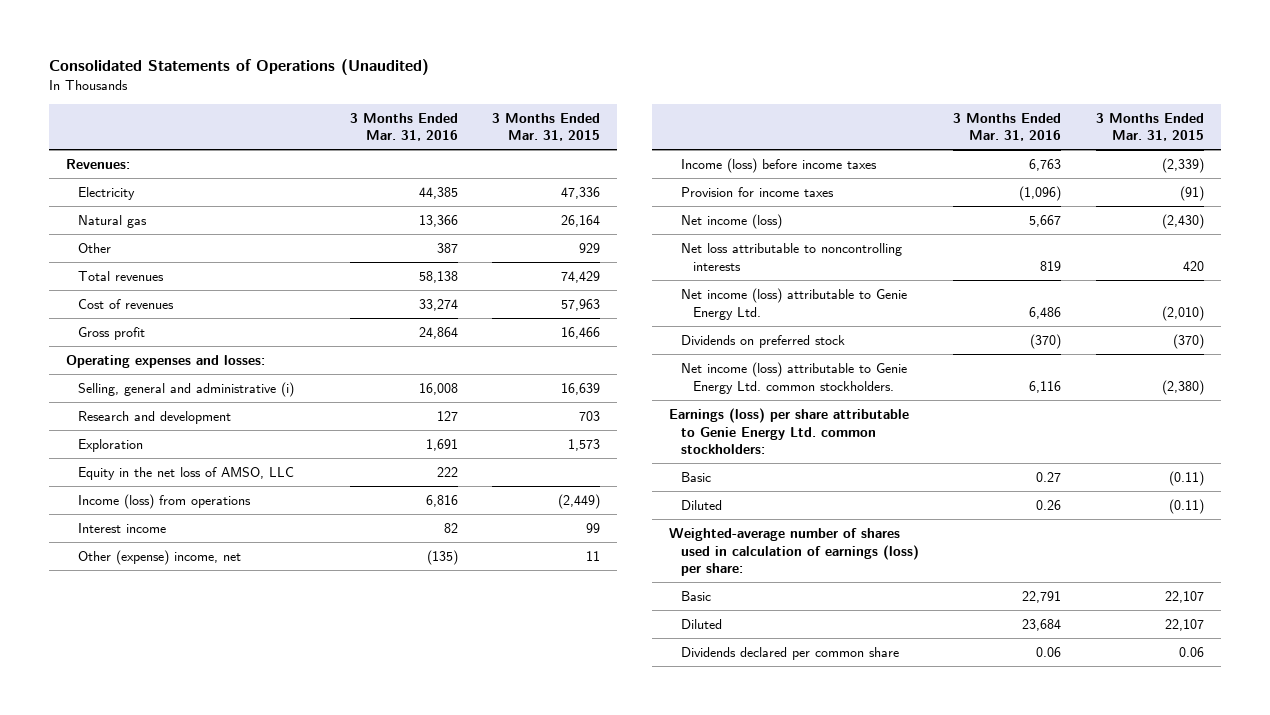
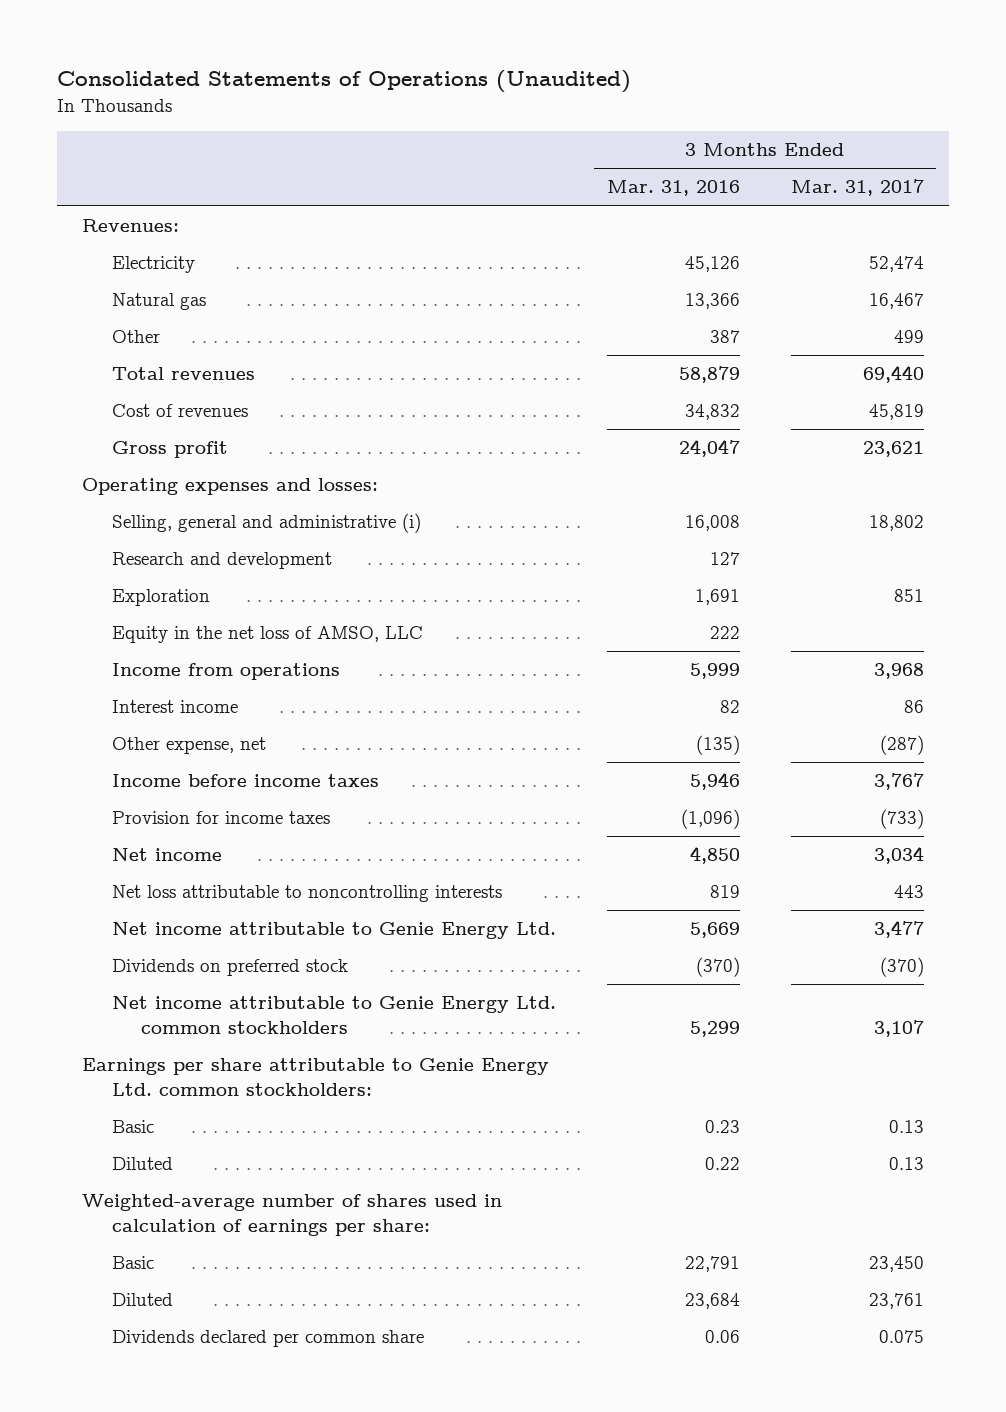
- | 3 Months Ended Mar. 31, 2016 | 3 Months Ended Mar. 31, 2015
+ | 3 Months Ended Mar. 31, 2016 | 3 Months Ended Mar. 31, 2017
- Electricity | 44,385 | 47,336
+ Electricity | 45,126 | 52,474
- Total revenues | 58,138 | 74,429
- Cost of revenues | 33,274 | 57,963
- Gross profit | 24,864 | 16,466
+ Total revenues | 58,879 | 69,440
+ Cost of revenues | 34,832 | 45,819
+ Gross profit | 24,047 | 23,621
- Income (loss) from operations | 6,816 | (2,449)
+ Income from operations | 5,999 | 3,968
- Other (expense) income, net | (135) | 11
- Income (loss) before income taxes | 6,763 | (2,339)
+ Other expense, net | (135) | (287)
+ Income before income taxes | 5,946 | 3,767
- Net income (loss) | 5,667 | (2,430)
+ Net income | 4,850 | 3,034
- Net income (loss) attributable to Genie Energy Ltd. | 6,486 | (2,010)
+ Net income attributable to Genie Energy Ltd. | 5,669 | 3,477
- Net income (loss) attributable to Genie Energy Ltd. common stockholders. | 6,116 | (2,380)
- Earnings (loss) per share attributable to Genie Energy Ltd. common stockholders:
- Basic | 0.27 | (0.11)
- Diluted | 0.26 | (0.11)
- Weighted-average number of shares used in calculation of earnings (loss) per share:
+ Net income attributable to Genie Energy Ltd. common stockholders | 5,299 | 3,107
+ Earnings per share attributable to Genie Energy Ltd. common stockholders:
+ Basic | 0.23 | 0.13
+ Diluted | 0.22 | 0.13
+ Weighted-average number of shares used in calculation of earnings per share:

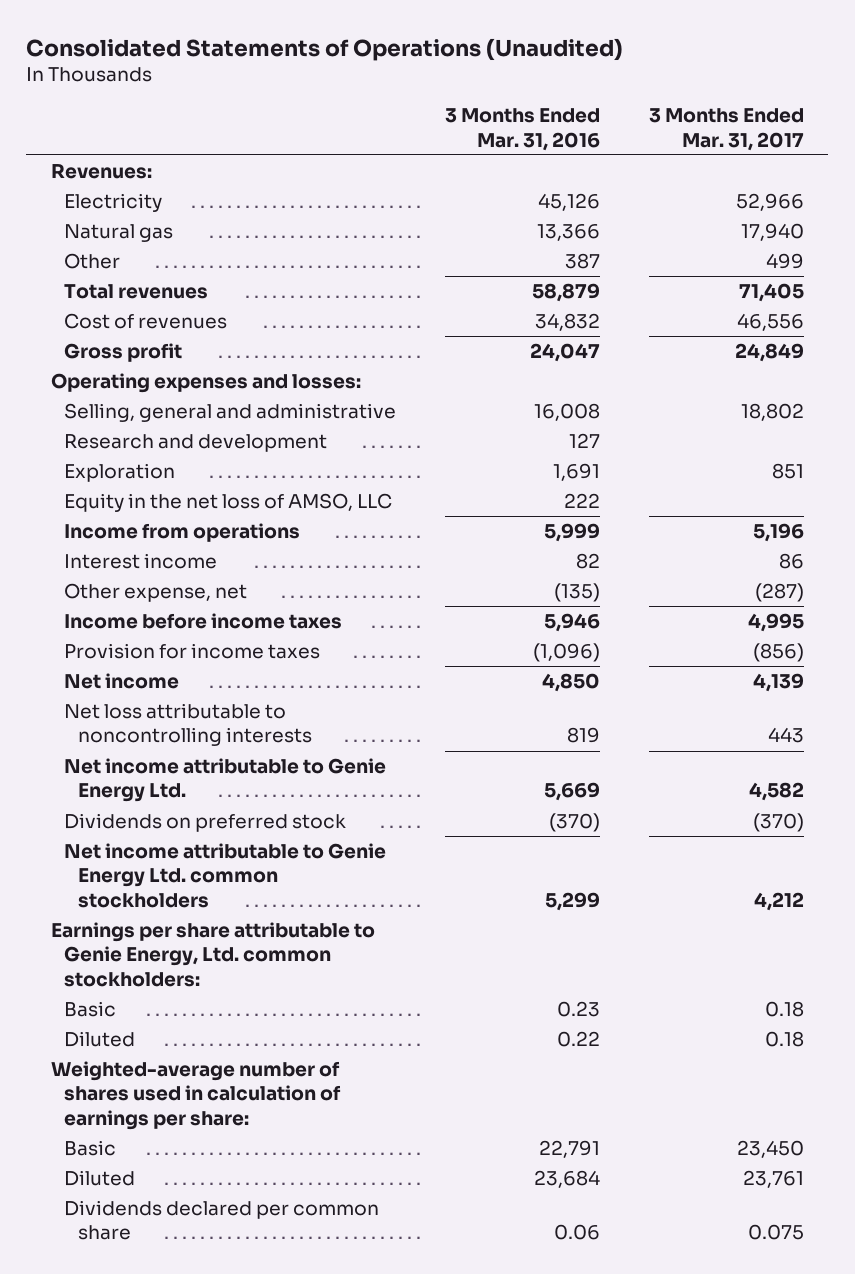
- Electricity | 45,126 | 52,474
- Natural gas | 13,366 | 16,467
+ Electricity | 45,126 | 52,966
+ Natural gas | 13,366 | 17,940
- Total revenues | 58,879 | 69,440
- Cost of revenues | 34,832 | 45,819
- Gross profit | 24,047 | 23,621
+ Total revenues | 58,879 | 71,405
+ Cost of revenues | 34,832 | 46,556
+ Gross profit | 24,047 | 24,849
- Selling, general and administrative (i) | 16,008 | 18,802
+ Selling, general and administrative | 16,008 | 18,802
- Income from operations | 5,999 | 3,968
+ Income from operations | 5,999 | 5,196
- Income before income taxes | 5,946 | 3,767
- Provision for income taxes | (1,096) | (733)
- Net income | 4,850 | 3,034
+ Income before income taxes | 5,946 | 4,995
+ Provision for income taxes | (1,096) | (856)
+ Net income | 4,850 | 4,139
- Net income attributable to Genie Energy Ltd. | 5,669 | 3,477
+ Net income attributable to Genie Energy Ltd. | 5,669 | 4,582
- Net income attributable to Genie Energy Ltd. common stockholders | 5,299 | 3,107
- Earnings per share attributable to Genie Energy Ltd. common stockholders:
- Basic | 0.23 | 0.13
- Diluted | 0.22 | 0.13
+ Net income attributable to Genie Energy Ltd. common stockholders | 5,299 | 4,212
+ Earnings per share attributable to Genie Energy, Ltd. common stockholders:
+ Basic | 0.23 | 0.18
+ Diluted | 0.22 | 0.18

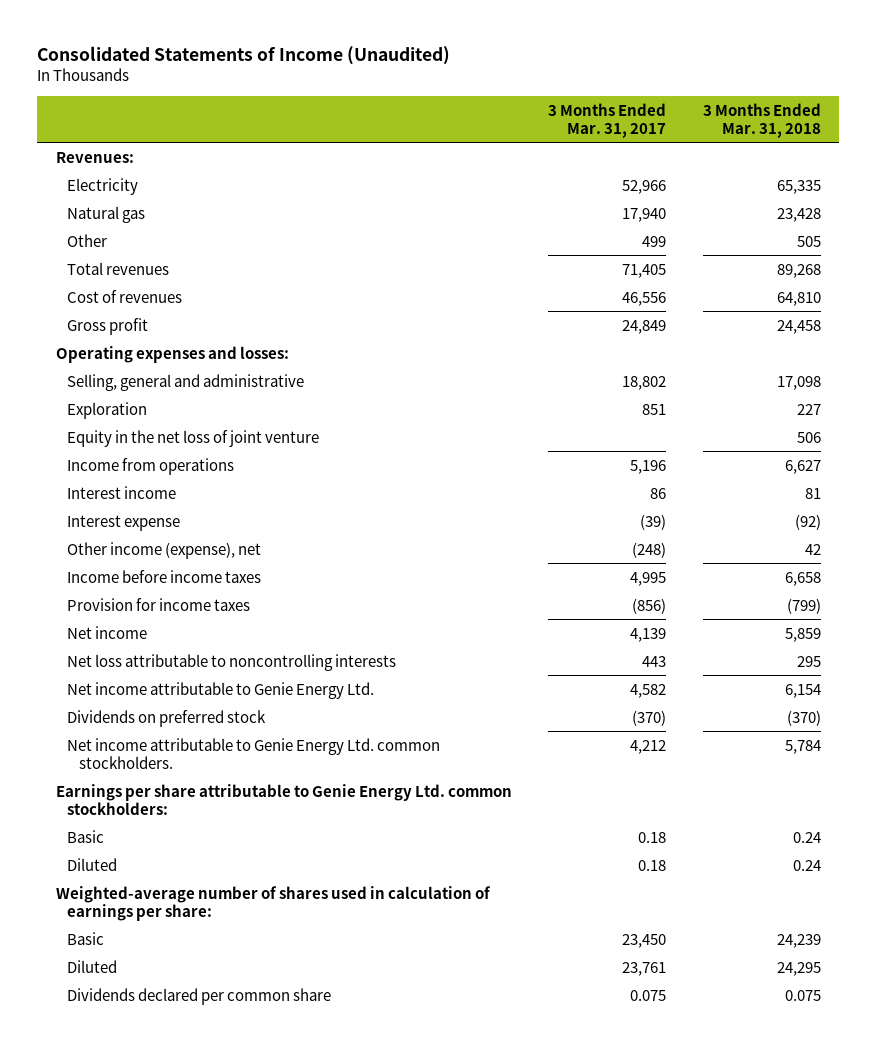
- Consolidated Statements of Operations (Unaudited)
+ Consolidated Statements of Income (Unaudited)
- | 3 Months Ended Mar. 31, 2016 | 3 Months Ended Mar. 31, 2017
+ | 3 Months Ended Mar. 31, 2017 | 3 Months Ended Mar. 31, 2018
- Research and development | 127 |
- Equity in the net loss of AMSO, LLC | 222 |
+ Equity in the net loss of joint venture | | 506
- Other expense, net | (135) | (287)
+ Interest expense | (39) | (92)
+ Other income (expense), net | (248) | 42
- Net income attributable to Genie Energy Ltd. common stockholders | 5,299 | 4,212
- Earnings per share attributable to Genie Energy, Ltd. common stockholders:
+ Net income attributable to Genie Energy Ltd. common stockholders. | 4,212 | 5,784
+ Earnings per share attributable to Genie Energy Ltd. common stockholders:

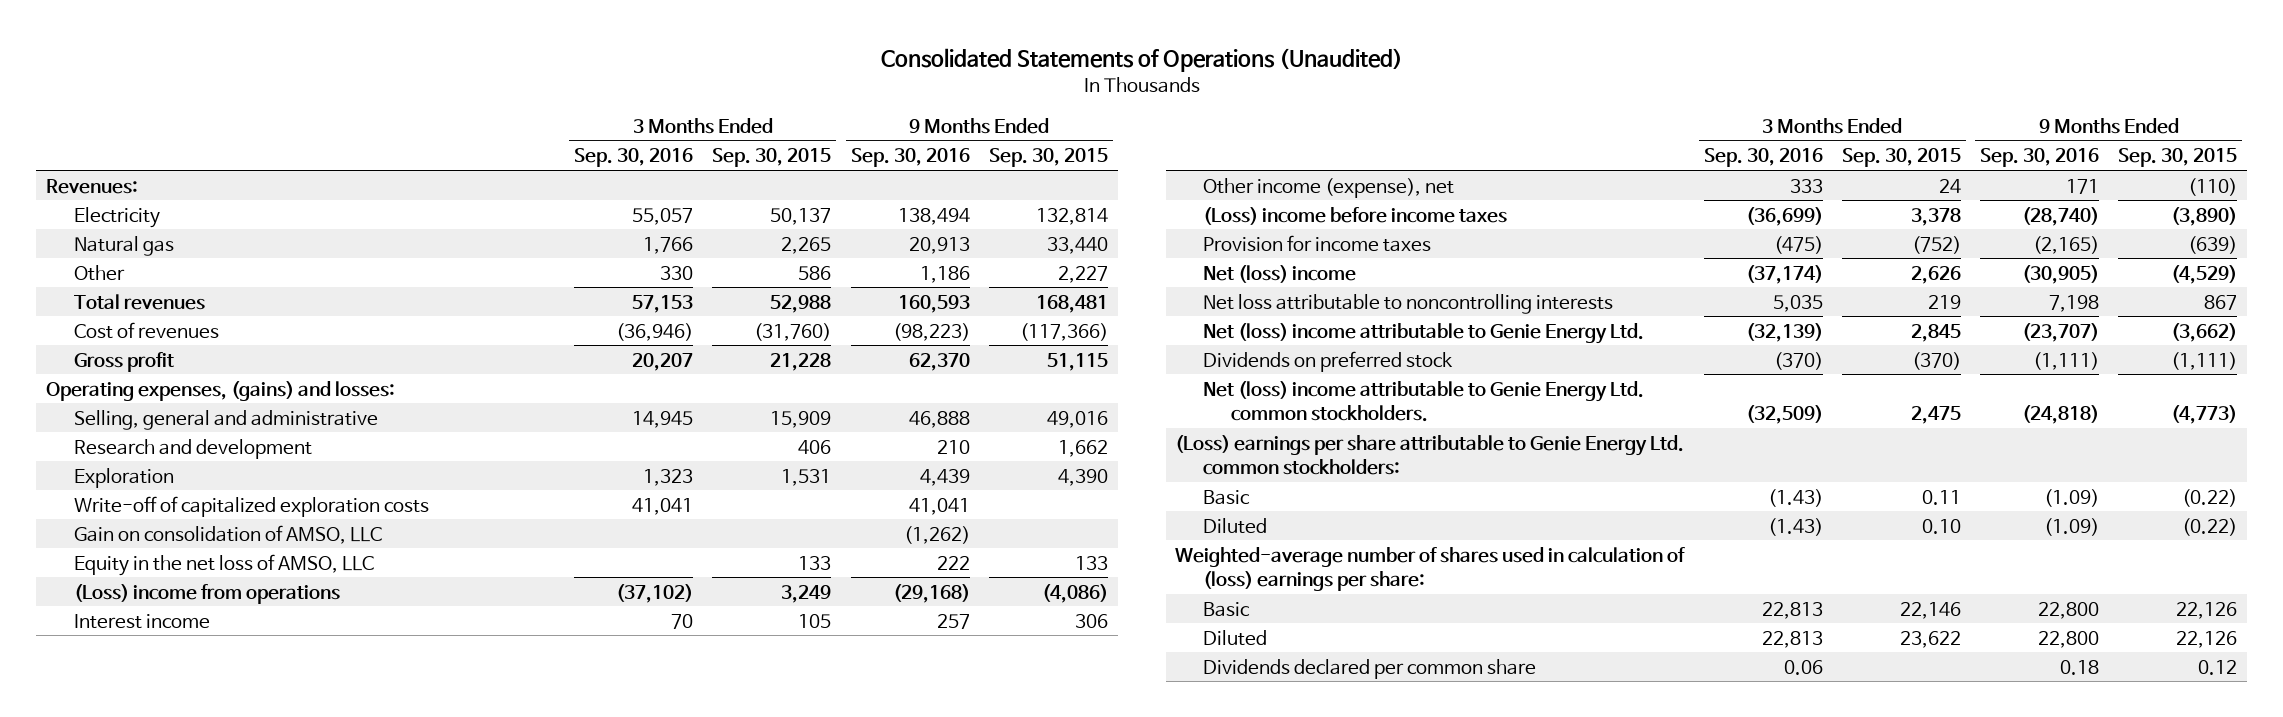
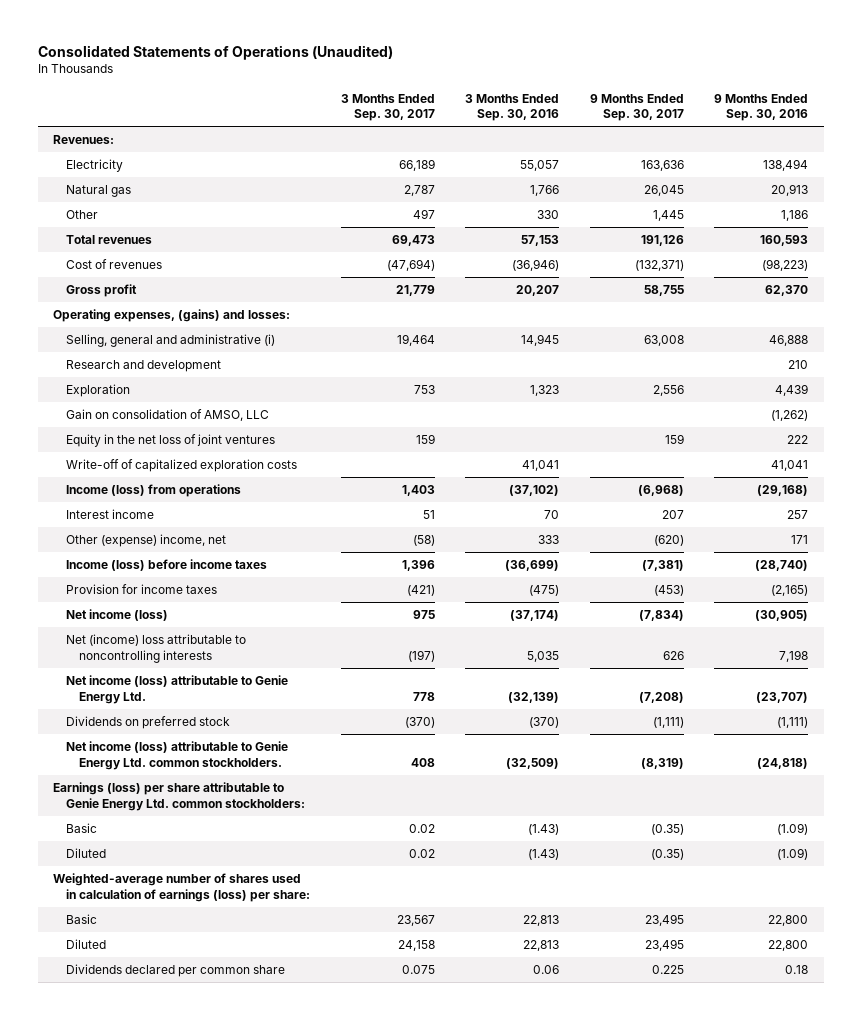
- | 3 Months Ended Sep. 30, 2016 | 3 Months Ended Sep. 30, 2015 | 9 Months Ended Sep. 30, 2016 | 9 Months Ended Sep. 30, 2015
+ | 3 Months Ended Sep. 30, 2017 | 3 Months Ended Sep. 30, 2016 | 9 Months Ended Sep. 30, 2017 | 9 Months Ended Sep. 30, 2016
- Selling, general and administrative | 14,945 | 15,909 | 46,888 | 49,016
+ Selling, general and administrative (i) | 19,464 | 14,945 | 63,008 | 46,888
- Equity in the net loss of AMSO, LLC | | 133 | 222 | 133
- (Loss) income from operations | (37,102) | 3,249 | (29,168) | (4,086)
+ Equity in the net loss of joint ventures | 159 | | 159 | 222
moved down: Write-off of capitalized exploration costs | | 41,041 | | 41,041
+ Income (loss) from operations | 1,403 | (37,102) | (6,968) | (29,168)
- Other income (expense), net | 333 | 24 | 171 | (110)
- (Loss) income before income taxes | (36,699) | 3,378 | (28,740) | (3,890)
+ Other (expense) income, net | (58) | 333 | (620) | 171
+ Income (loss) before income taxes | 1,396 | (36,699) | (7,381) | (28,740)
- Net (loss) income | (37,174) | 2,626 | (30,905) | (4,529)
- Net loss attributable to noncontrolling interests | 5,035 | 219 | 7,198 | 867
- Net (loss) income attributable to Genie Energy Ltd. | (32,139) | 2,845 | (23,707) | (3,662)
+ Net income (loss) | 975 | (37,174) | (7,834) | (30,905)
+ Net (income) loss attributable to noncontrolling interests | (197) | 5,035 | 626 | 7,198
+ Net income (loss) attributable to Genie Energy Ltd. | 778 | (32,139) | (7,208) | (23,707)
- Net (loss) income attributable to Genie Energy Ltd. common stockholders. | (32,509) | 2,475 | (24,818) | (4,773)
- (Loss) earnings per share attributable to Genie Energy Ltd. common stockholders:
+ Net income (loss) attributable to Genie Energy Ltd. common stockholders. | 408 | (32,509) | (8,319) | (24,818)
+ Earnings (loss) per share attributable to Genie Energy Ltd. common stockholders:
- Weighted-average number of shares used in calculation of (loss) earnings per share:
+ Weighted-average number of shares used in calculation of earnings (loss) per share:

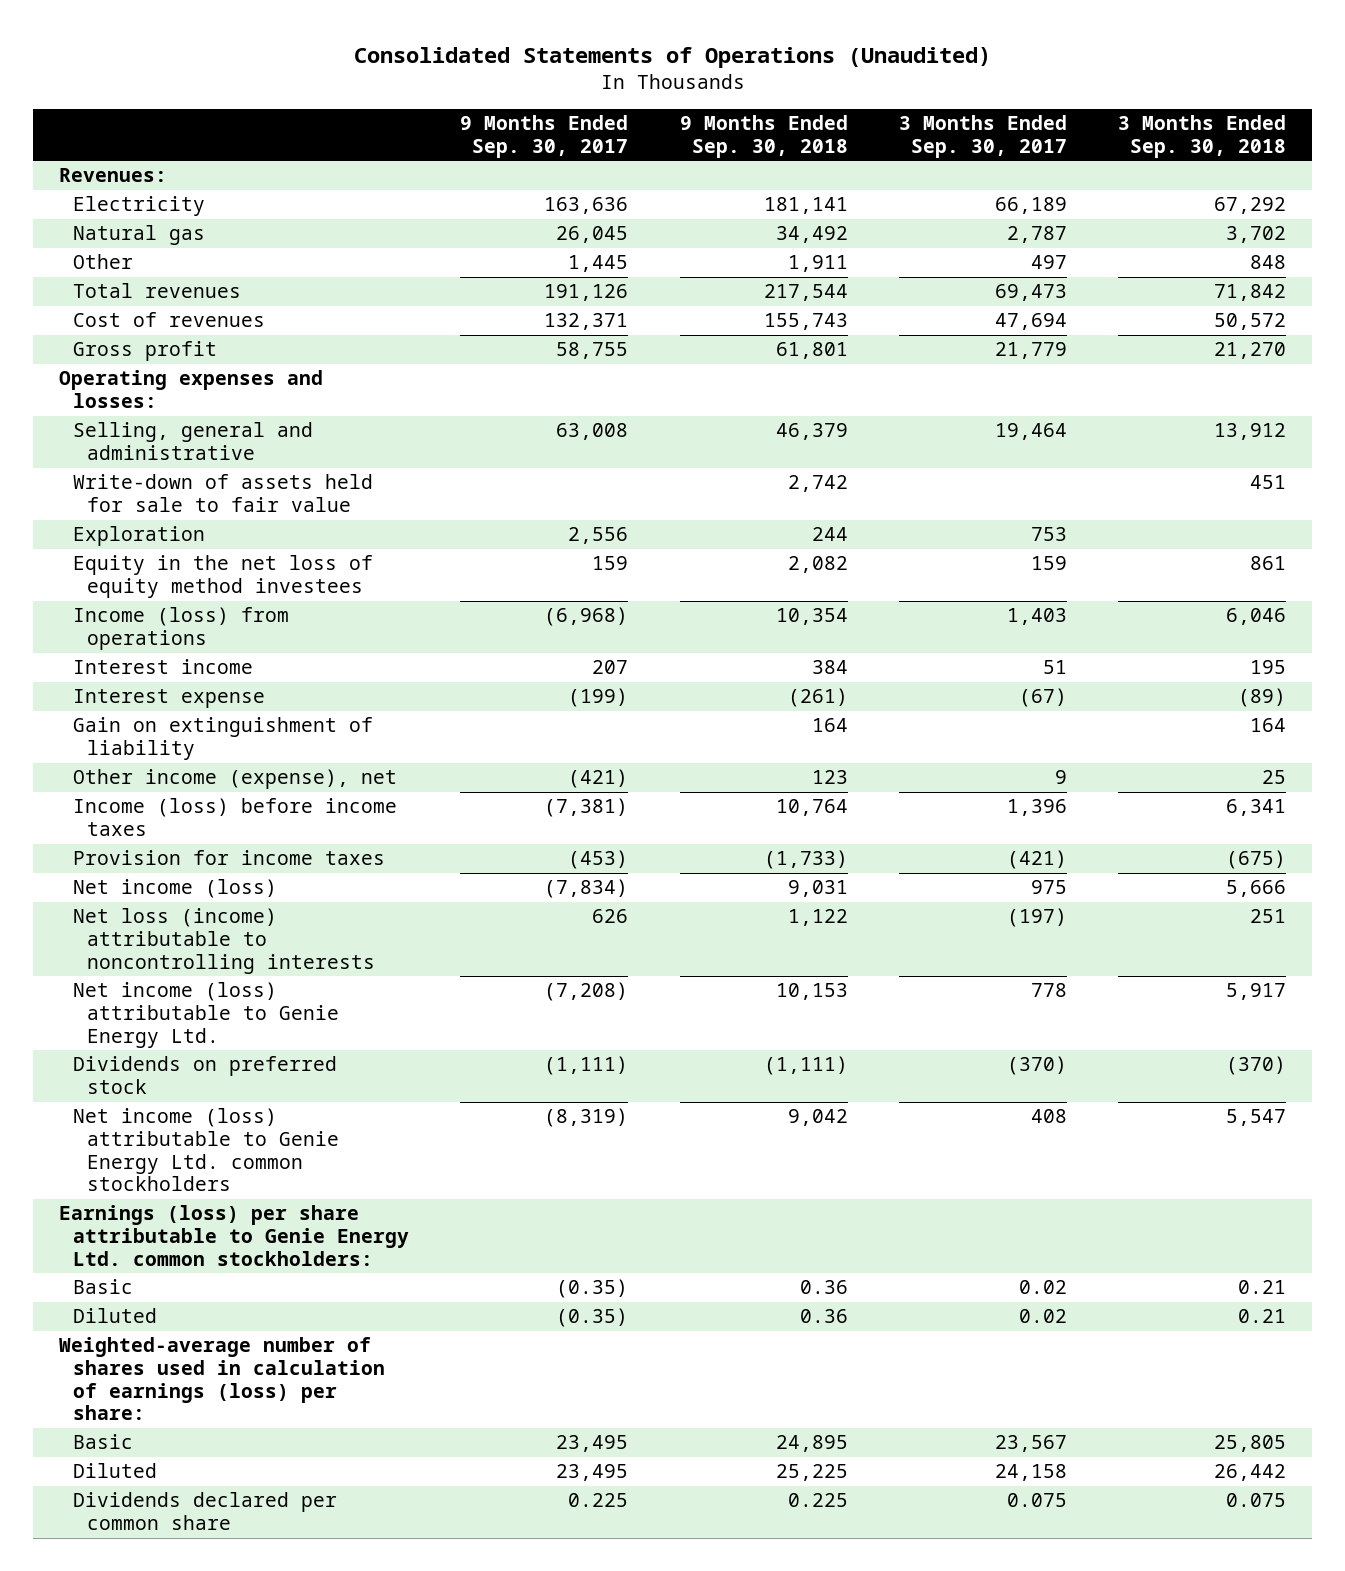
- | 3 Months Ended Sep. 30, 2017 | 3 Months Ended Sep. 30, 2016 | 9 Months Ended Sep. 30, 2017 | 9 Months Ended Sep. 30, 2016
+ | 9 Months Ended Sep. 30, 2017 | 9 Months Ended Sep. 30, 2018 | 3 Months Ended Sep. 30, 2017 | 3 Months Ended Sep. 30, 2018
- Cost of revenues | (47,694) | (36,946) | (132,371) | (98,223)
+ Cost of revenues | 132,371 | 155,743 | 47,694 | 50,572
- Operating expenses, (gains) and losses:
- Selling, general and administrative (i) | 19,464 | 14,945 | 63,008 | 46,888
- Research and development | | | | 210
+ Operating expenses and losses:
+ Selling, general and administrative | 63,008 | 46,379 | 19,464 | 13,912
+ Write-down of assets held for sale to fair value | | 2,742 | | 451
- Gain on consolidation of AMSO, LLC | | | | (1,262)
- Equity in the net loss of joint ventures | 159 | | 159 | 222
- Write-off of capitalized exploration costs | | 41,041 | | 41,041
+ Equity in the net loss of equity method investees | 159 | 2,082 | 159 | 861
- Other (expense) income, net | (58) | 333 | (620) | 171
+ Interest expense | (199) | (261) | (67) | (89)
+ Gain on extinguishment of liability | | 164 | | 164
+ Other income (expense), net | (421) | 123 | 9 | 25
- Net (income) loss attributable to noncontrolling interests | (197) | 5,035 | 626 | 7,198
+ Net loss (income) attributable to noncontrolling interests | 626 | 1,122 | (197) | 251
- Net income (loss) attributable to Genie Energy Ltd. common stockholders. | 408 | (32,509) | (8,319) | (24,818)
+ Net income (loss) attributable to Genie Energy Ltd. common stockholders | (8,319) | 9,042 | 408 | 5,547

